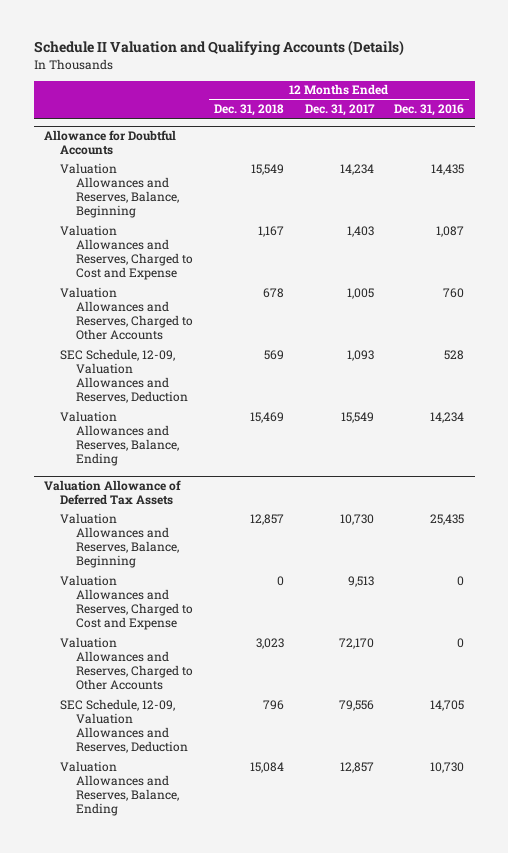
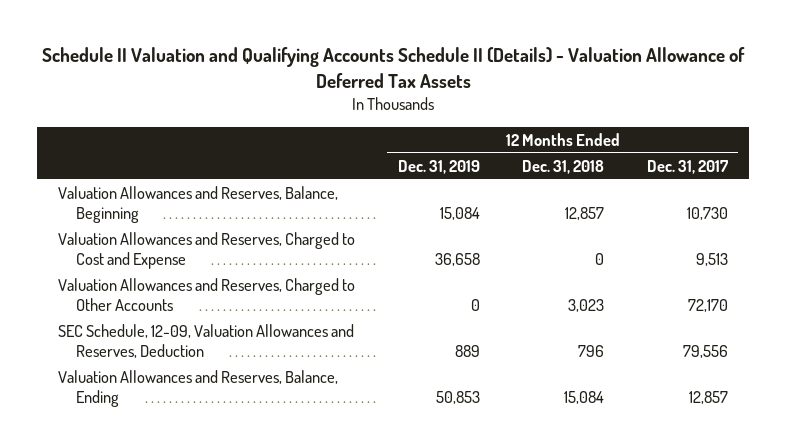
- Schedule II Valuation and Qualifying Accounts (Details)
+ Schedule II Valuation and Qualifying Accounts Schedule II (Details) - Valuation Allowance of Deferred Tax Assets
- | 12 Months Ended Dec. 31, 2018 | 12 Months Ended Dec. 31, 2017 | 12 Months Ended Dec. 31, 2016
+ | 12 Months Ended Dec. 31, 2019 | 12 Months Ended Dec. 31, 2018 | 12 Months Ended Dec. 31, 2017
- Allowance for Doubtful Accounts
- Valuation Allowances and Reserves, Balance, Beginning | 15,549 | 14,234 | 14,435
- Valuation Allowances and Reserves, Charged to Cost and Expense | 1,167 | 1,403 | 1,087
- Valuation Allowances and Reserves, Charged to Other Accounts | 678 | 1,005 | 760
- SEC Schedule, 12-09, Valuation Allowances and Reserves, Deduction | 569 | 1,093 | 528
- Valuation Allowances and Reserves, Balance, Ending | 15,469 | 15,549 | 14,234
- Valuation Allowance of Deferred Tax Assets

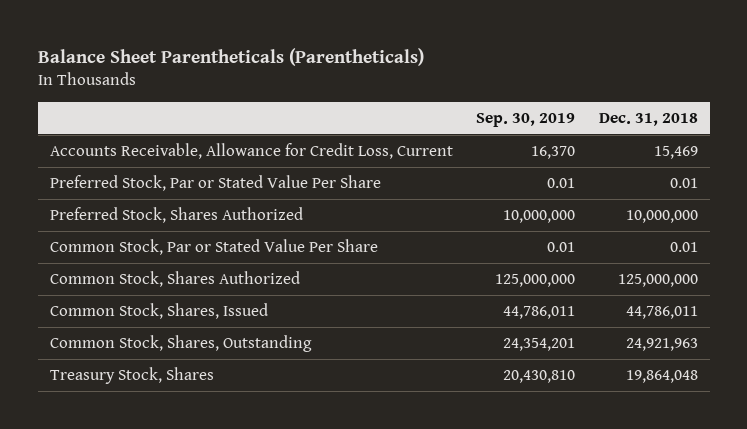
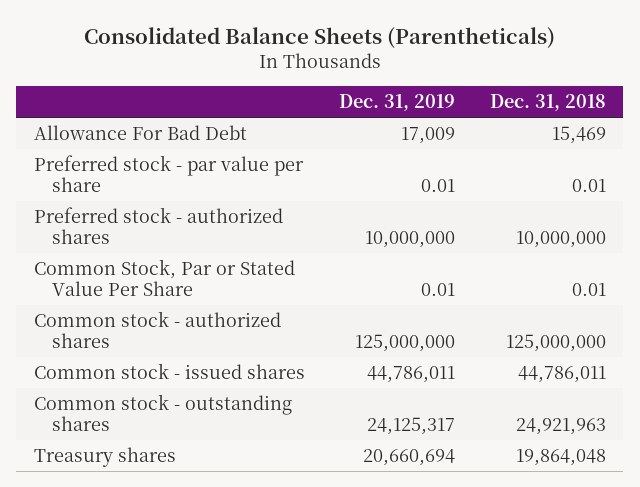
- Balance Sheet Parentheticals (Parentheticals)
+ Consolidated Balance Sheets (Parentheticals)
- | Sep. 30, 2019 | Dec. 31, 2018
+ | Dec. 31, 2019 | Dec. 31, 2018
- Accounts Receivable, Allowance for Credit Loss, Current | 16,370 | 15,469
- Preferred Stock, Par or Stated Value Per Share | 0.01 | 0.01
- Preferred Stock, Shares Authorized | 10,000,000 | 10,000,000
+ Allowance For Bad Debt | 17,009 | 15,469
+ Preferred stock - par value per share | 0.01 | 0.01
+ Preferred stock - authorized shares | 10,000,000 | 10,000,000
- Common Stock, Shares Authorized | 125,000,000 | 125,000,000
- Common Stock, Shares, Issued | 44,786,011 | 44,786,011
- Common Stock, Shares, Outstanding | 24,354,201 | 24,921,963
- Treasury Stock, Shares | 20,430,810 | 19,864,048
+ Common stock - authorized shares | 125,000,000 | 125,000,000
+ Common stock - issued shares | 44,786,011 | 44,786,011
+ Common stock - outstanding shares | 24,125,317 | 24,921,963
+ Treasury shares | 20,660,694 | 19,864,048

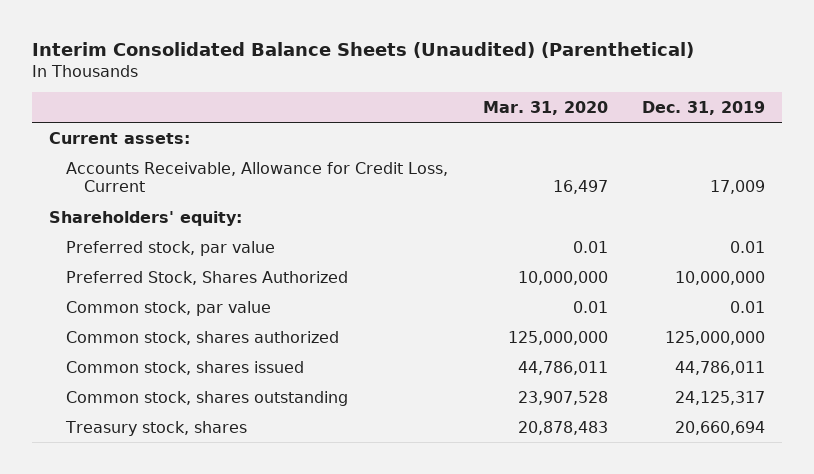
- Consolidated Balance Sheets (Parentheticals)
+ Interim Consolidated Balance Sheets (Unaudited) (Parenthetical)
- | Dec. 31, 2019 | Dec. 31, 2018
+ | Mar. 31, 2020 | Dec. 31, 2019
- Allowance For Bad Debt | 17,009 | 15,469
- Preferred stock - par value per share | 0.01 | 0.01
- Preferred stock - authorized shares | 10,000,000 | 10,000,000
- Common Stock, Par or Stated Value Per Share | 0.01 | 0.01
- Common stock - authorized shares | 125,000,000 | 125,000,000
- Common stock - issued shares | 44,786,011 | 44,786,011
- Common stock - outstanding shares | 24,125,317 | 24,921,963
- Treasury shares | 20,660,694 | 19,864,048
+ Current assets:
+ Accounts Receivable, Allowance for Credit Loss, Current | 16,497 | 17,009
+ Shareholders' equity:
+ Preferred stock, par value | 0.01 | 0.01
+ Preferred Stock, Shares Authorized | 10,000,000 | 10,000,000
+ Common stock, par value | 0.01 | 0.01
+ Common stock, shares authorized | 125,000,000 | 125,000,000
+ Common stock, shares issued | 44,786,011 | 44,786,011
+ Common stock, shares outstanding | 23,907,528 | 24,125,317
+ Treasury stock, shares | 20,878,483 | 20,660,694

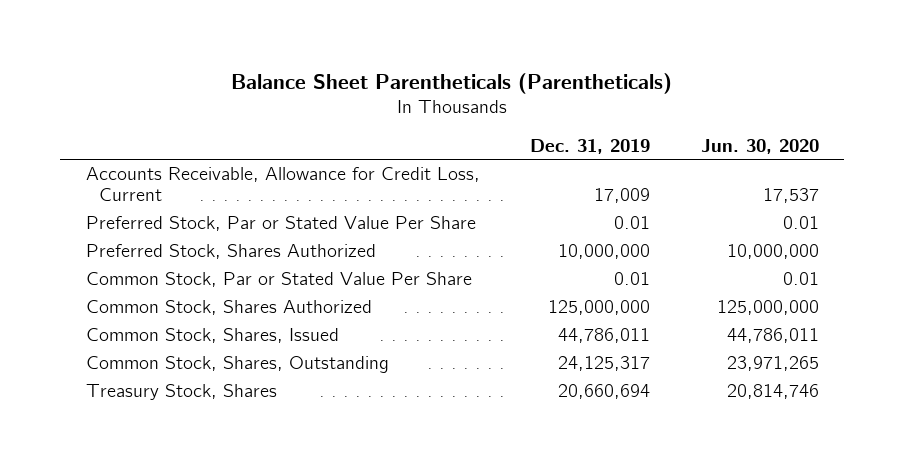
- Interim Consolidated Balance Sheets (Unaudited) (Parenthetical)
+ Balance Sheet Parentheticals (Parentheticals)
- | Mar. 31, 2020 | Dec. 31, 2019
+ | Dec. 31, 2019 | Jun. 30, 2020
- Current assets:
- Shareholders' equity:
- Preferred stock, par value | 0.01 | 0.01
+ Preferred Stock, Par or Stated Value Per Share | 0.01 | 0.01
- Common stock, par value | 0.01 | 0.01
- Common stock, shares authorized | 125,000,000 | 125,000,000
- Common stock, shares issued | 44,786,011 | 44,786,011
- Common stock, shares outstanding | 23,907,528 | 24,125,317
- Treasury stock, shares | 20,878,483 | 20,660,694
+ Common Stock, Par or Stated Value Per Share | 0.01 | 0.01
+ Common Stock, Shares Authorized | 125,000,000 | 125,000,000
+ Common Stock, Shares, Issued | 44,786,011 | 44,786,011
+ Common Stock, Shares, Outstanding | 24,125,317 | 23,971,265
+ Treasury Stock, Shares | 20,660,694 | 20,814,746

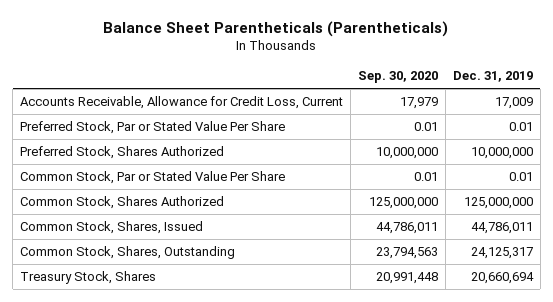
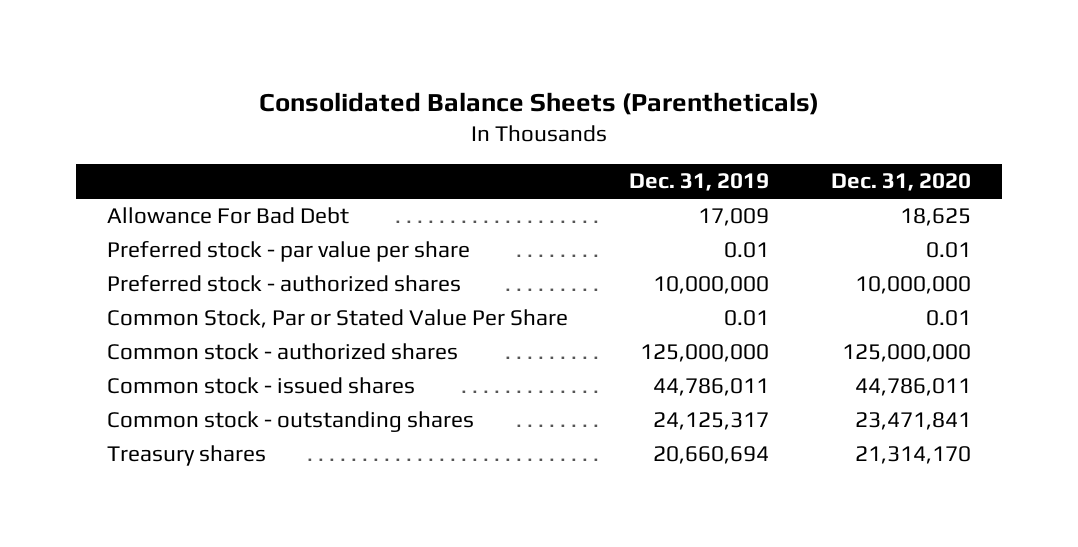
- Balance Sheet Parentheticals (Parentheticals)
+ Consolidated Balance Sheets (Parentheticals)
- | Sep. 30, 2020 | Dec. 31, 2019
+ | Dec. 31, 2019 | Dec. 31, 2020
- Accounts Receivable, Allowance for Credit Loss, Current | 17,979 | 17,009
- Preferred Stock, Par or Stated Value Per Share | 0.01 | 0.01
- Preferred Stock, Shares Authorized | 10,000,000 | 10,000,000
+ Allowance For Bad Debt | 17,009 | 18,625
+ Preferred stock - par value per share | 0.01 | 0.01
+ Preferred stock - authorized shares | 10,000,000 | 10,000,000
- Common Stock, Shares Authorized | 125,000,000 | 125,000,000
- Common Stock, Shares, Issued | 44,786,011 | 44,786,011
- Common Stock, Shares, Outstanding | 23,794,563 | 24,125,317
- Treasury Stock, Shares | 20,991,448 | 20,660,694
+ Common stock - authorized shares | 125,000,000 | 125,000,000
+ Common stock - issued shares | 44,786,011 | 44,786,011
+ Common stock - outstanding shares | 24,125,317 | 23,471,841
+ Treasury shares | 20,660,694 | 21,314,170

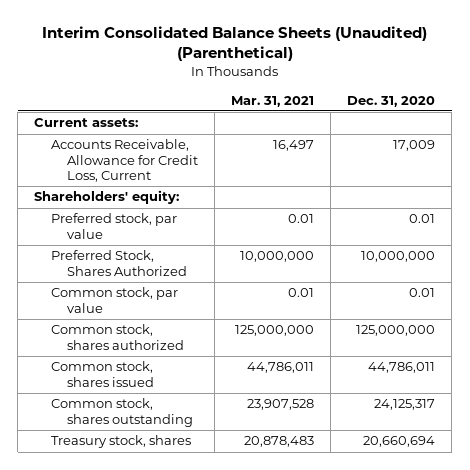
- Consolidated Balance Sheets (Parentheticals)
+ Interim Consolidated Balance Sheets (Unaudited) (Parenthetical)
- | Dec. 31, 2019 | Dec. 31, 2020
+ | Mar. 31, 2021 | Dec. 31, 2020
- Allowance For Bad Debt | 17,009 | 18,625
- Preferred stock - par value per share | 0.01 | 0.01
- Preferred stock - authorized shares | 10,000,000 | 10,000,000
- Common Stock, Par or Stated Value Per Share | 0.01 | 0.01
- Common stock - authorized shares | 125,000,000 | 125,000,000
- Common stock - issued shares | 44,786,011 | 44,786,011
- Common stock - outstanding shares | 24,125,317 | 23,471,841
- Treasury shares | 20,660,694 | 21,314,170
+ Current assets:
+ Accounts Receivable, Allowance for Credit Loss, Current | 16,497 | 17,009
+ Shareholders' equity:
+ Preferred stock, par value | 0.01 | 0.01
+ Preferred Stock, Shares Authorized | 10,000,000 | 10,000,000
+ Common stock, par value | 0.01 | 0.01
+ Common stock, shares authorized | 125,000,000 | 125,000,000
+ Common stock, shares issued | 44,786,011 | 44,786,011
+ Common stock, shares outstanding | 23,907,528 | 24,125,317
+ Treasury stock, shares | 20,878,483 | 20,660,694

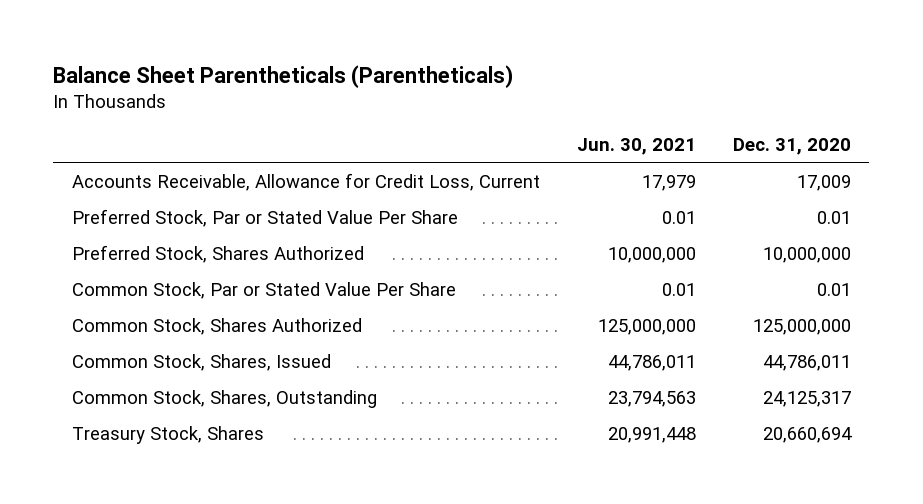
- Interim Consolidated Balance Sheets (Unaudited) (Parenthetical)
+ Balance Sheet Parentheticals (Parentheticals)
- | Mar. 31, 2021 | Dec. 31, 2020
+ | Jun. 30, 2021 | Dec. 31, 2020
- Current assets:
- Shareholders' equity:
- Preferred stock, par value | 0.01 | 0.01
+ Preferred Stock, Par or Stated Value Per Share | 0.01 | 0.01
- Common stock, par value | 0.01 | 0.01
- Common stock, shares authorized | 125,000,000 | 125,000,000
- Common stock, shares issued | 44,786,011 | 44,786,011
- Common stock, shares outstanding | 23,907,528 | 24,125,317
- Treasury stock, shares | 20,878,483 | 20,660,694
+ Common Stock, Par or Stated Value Per Share | 0.01 | 0.01
+ Common Stock, Shares Authorized | 125,000,000 | 125,000,000
+ Common Stock, Shares, Issued | 44,786,011 | 44,786,011
+ Common Stock, Shares, Outstanding | 23,794,563 | 24,125,317
+ Treasury Stock, Shares | 20,991,448 | 20,660,694

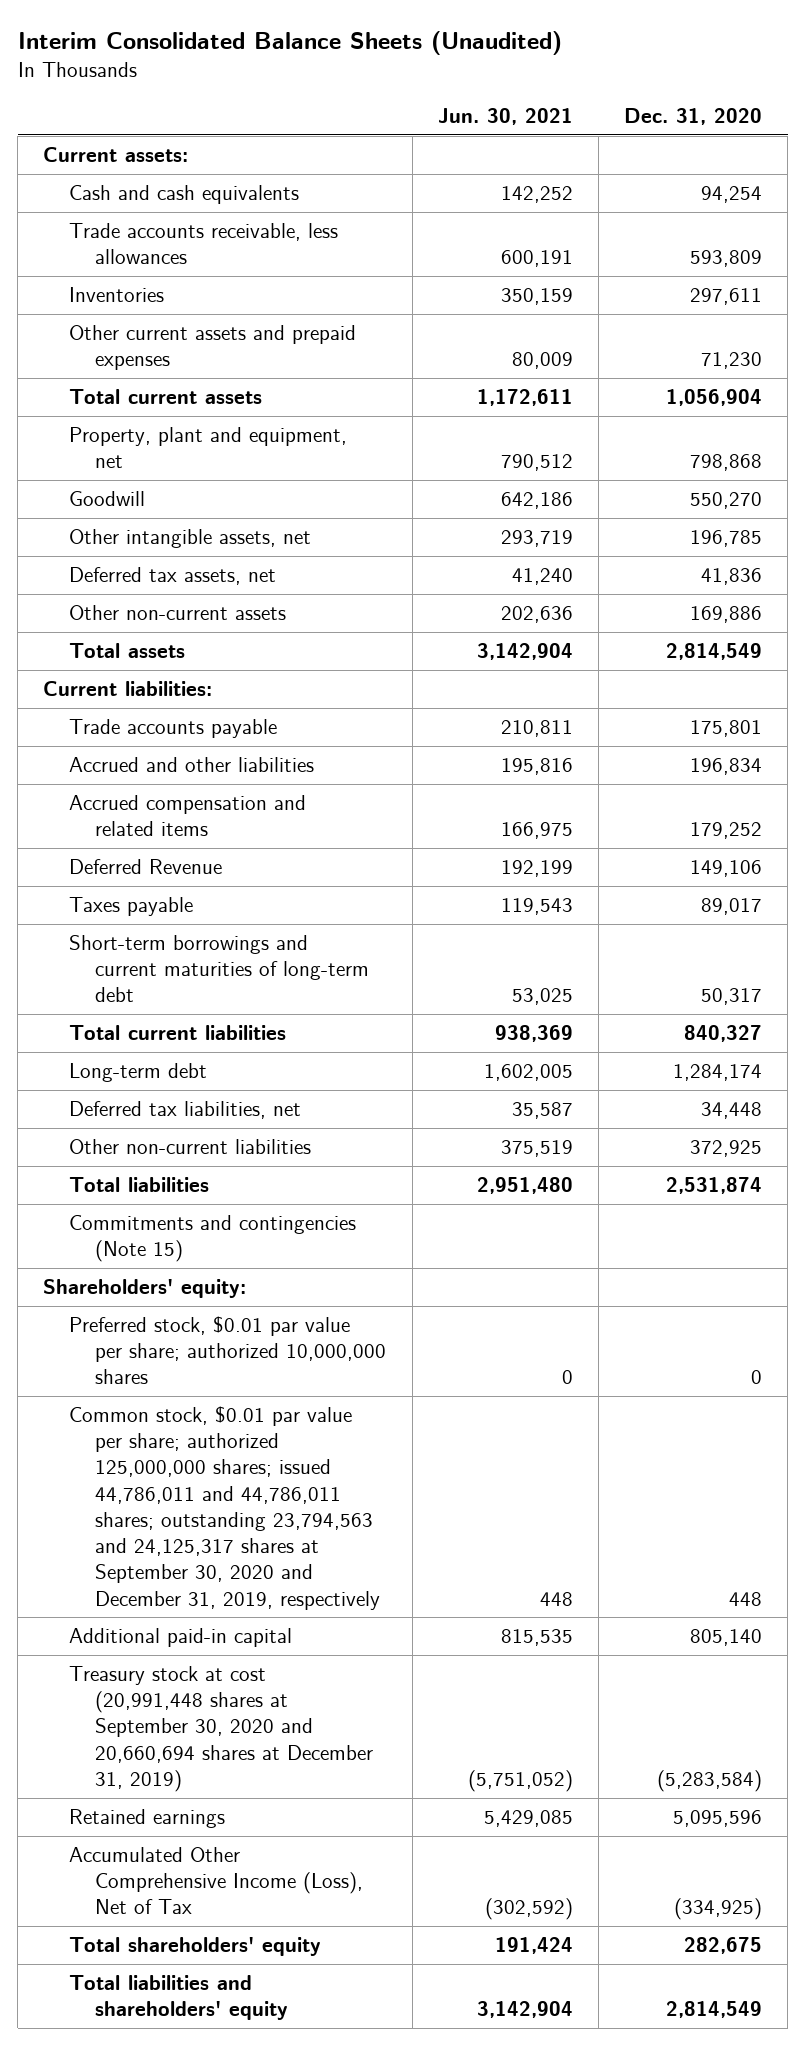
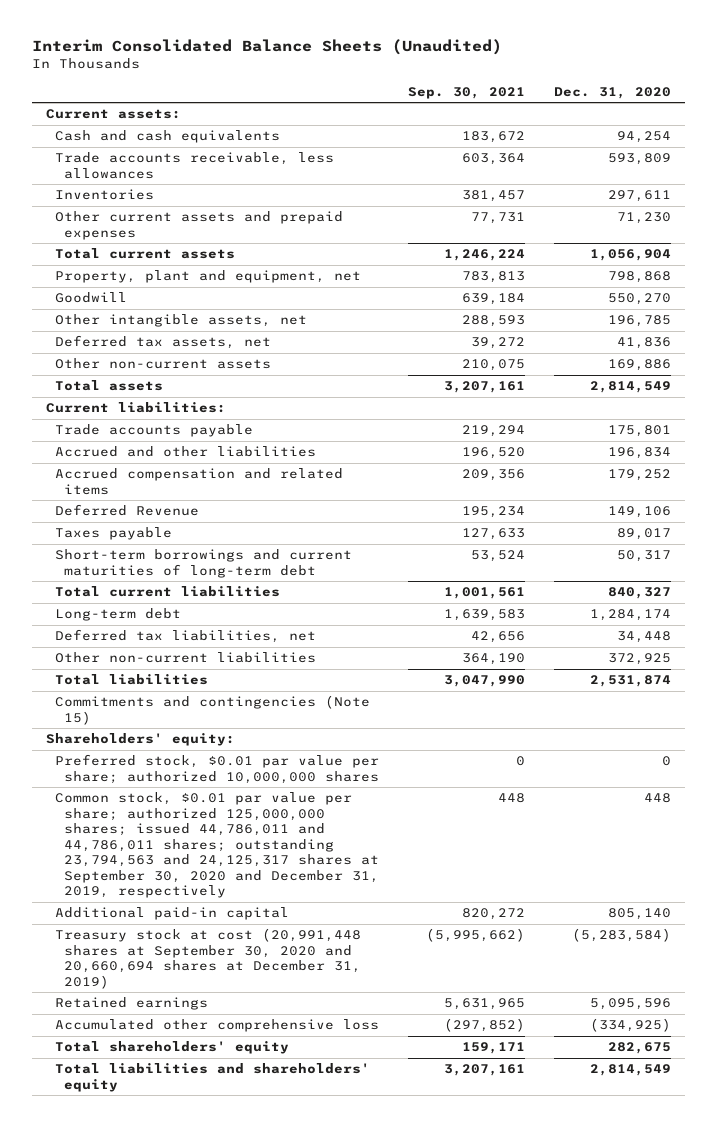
- | Jun. 30, 2021 | Dec. 31, 2020
+ | Sep. 30, 2021 | Dec. 31, 2020
- Accumulated Other Comprehensive Income (Loss), Net of Tax | (302,592) | (334,925)
+ Accumulated other comprehensive loss | (297,852) | (334,925)

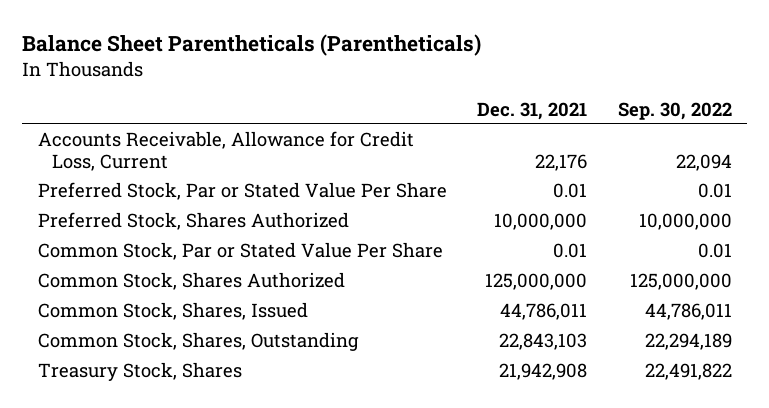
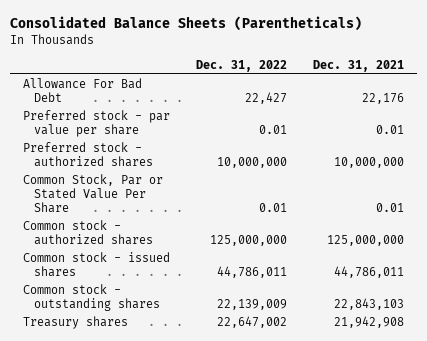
- Balance Sheet Parentheticals (Parentheticals)
+ Consolidated Balance Sheets (Parentheticals)
- | Dec. 31, 2021 | Sep. 30, 2022
+ | Dec. 31, 2022 | Dec. 31, 2021
- Accounts Receivable, Allowance for Credit Loss, Current | 22,176 | 22,094
- Preferred Stock, Par or Stated Value Per Share | 0.01 | 0.01
- Preferred Stock, Shares Authorized | 10,000,000 | 10,000,000
+ Allowance For Bad Debt | 22,427 | 22,176
+ Preferred stock - par value per share | 0.01 | 0.01
+ Preferred stock - authorized shares | 10,000,000 | 10,000,000
- Common Stock, Shares Authorized | 125,000,000 | 125,000,000
- Common Stock, Shares, Issued | 44,786,011 | 44,786,011
- Common Stock, Shares, Outstanding | 22,843,103 | 22,294,189
- Treasury Stock, Shares | 21,942,908 | 22,491,822
+ Common stock - authorized shares | 125,000,000 | 125,000,000
+ Common stock - issued shares | 44,786,011 | 44,786,011
+ Common stock - outstanding shares | 22,139,009 | 22,843,103
+ Treasury shares | 22,647,002 | 21,942,908

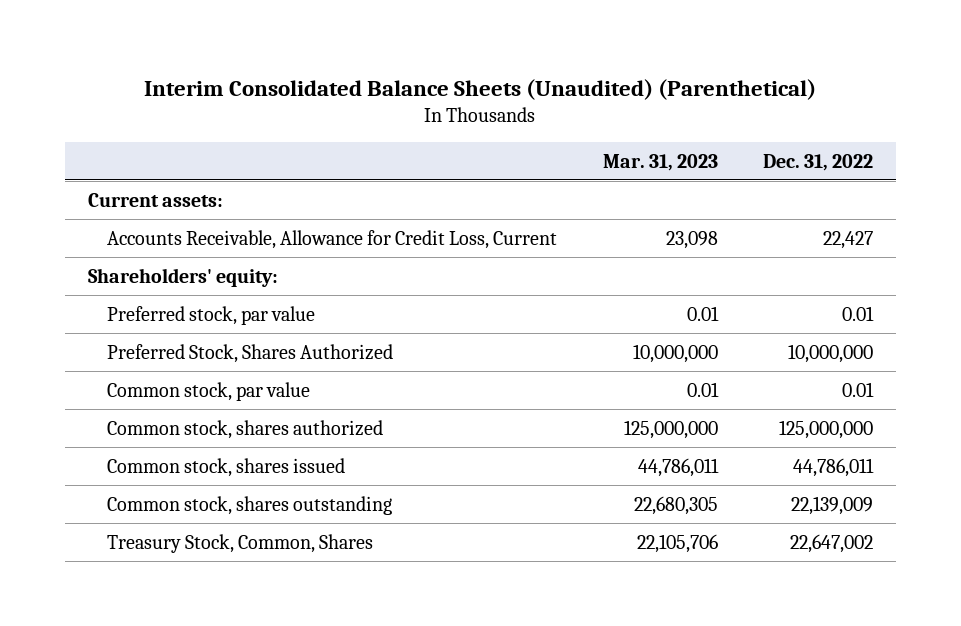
- Consolidated Balance Sheets (Parentheticals)
+ Interim Consolidated Balance Sheets (Unaudited) (Parenthetical)
- | Dec. 31, 2022 | Dec. 31, 2021
+ | Mar. 31, 2023 | Dec. 31, 2022
- Allowance For Bad Debt | 22,427 | 22,176
- Preferred stock - par value per share | 0.01 | 0.01
- Preferred stock - authorized shares | 10,000,000 | 10,000,000
- Common Stock, Par or Stated Value Per Share | 0.01 | 0.01
- Common stock - authorized shares | 125,000,000 | 125,000,000
- Common stock - issued shares | 44,786,011 | 44,786,011
- Common stock - outstanding shares | 22,139,009 | 22,843,103
- Treasury shares | 22,647,002 | 21,942,908
+ Current assets:
+ Accounts Receivable, Allowance for Credit Loss, Current | 23,098 | 22,427
+ Shareholders' equity:
+ Preferred stock, par value | 0.01 | 0.01
+ Preferred Stock, Shares Authorized | 10,000,000 | 10,000,000
+ Common stock, par value | 0.01 | 0.01
+ Common stock, shares authorized | 125,000,000 | 125,000,000
+ Common stock, shares issued | 44,786,011 | 44,786,011
+ Common stock, shares outstanding | 22,680,305 | 22,139,009
+ Treasury Stock, Common, Shares | 22,105,706 | 22,647,002

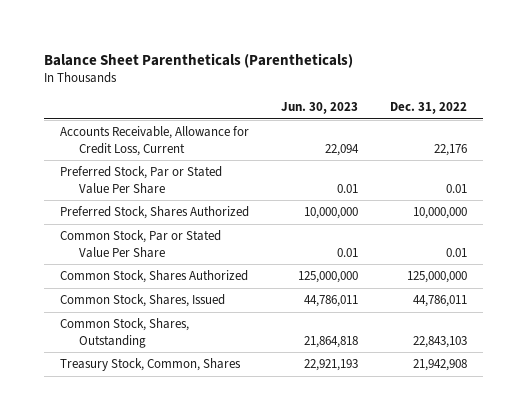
- Interim Consolidated Balance Sheets (Unaudited) (Parenthetical)
+ Balance Sheet Parentheticals (Parentheticals)
- | Mar. 31, 2023 | Dec. 31, 2022
+ | Jun. 30, 2023 | Dec. 31, 2022
- Current assets:
- Accounts Receivable, Allowance for Credit Loss, Current | 23,098 | 22,427
- Shareholders' equity:
- Preferred stock, par value | 0.01 | 0.01
+ Accounts Receivable, Allowance for Credit Loss, Current | 22,094 | 22,176
+ Preferred Stock, Par or Stated Value Per Share | 0.01 | 0.01
- Common stock, par value | 0.01 | 0.01
- Common stock, shares authorized | 125,000,000 | 125,000,000
- Common stock, shares issued | 44,786,011 | 44,786,011
- Common stock, shares outstanding | 22,680,305 | 22,139,009
- Treasury Stock, Common, Shares | 22,105,706 | 22,647,002
+ Common Stock, Par or Stated Value Per Share | 0.01 | 0.01
+ Common Stock, Shares Authorized | 125,000,000 | 125,000,000
+ Common Stock, Shares, Issued | 44,786,011 | 44,786,011
+ Common Stock, Shares, Outstanding | 21,864,818 | 22,843,103
+ Treasury Stock, Common, Shares | 22,921,193 | 21,942,908

